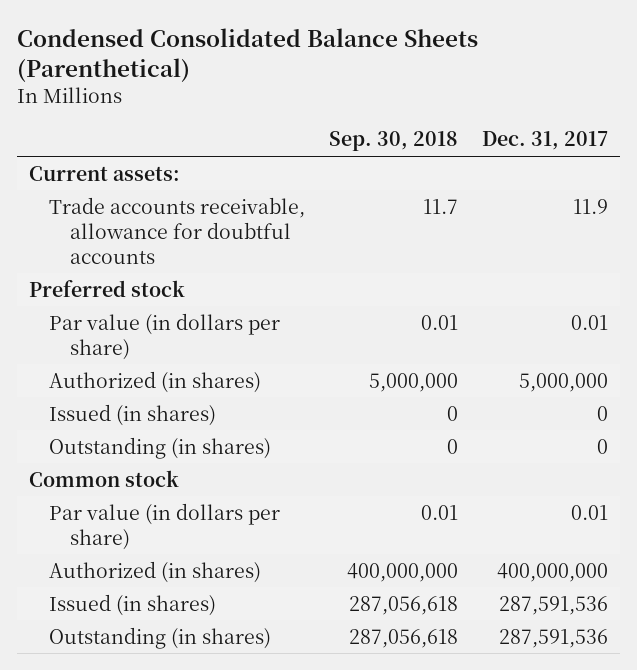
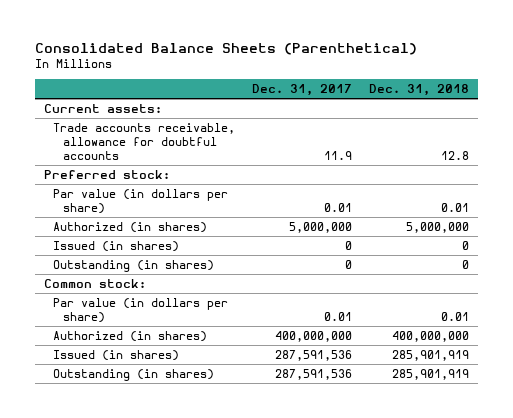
- Condensed Consolidated Balance Sheets (Parenthetical)
+ Consolidated Balance Sheets (Parenthetical)
- | Sep. 30, 2018 | Dec. 31, 2017
+ | Dec. 31, 2017 | Dec. 31, 2018
- Preferred stock
+ Preferred stock:
- Common stock
+ Common stock:

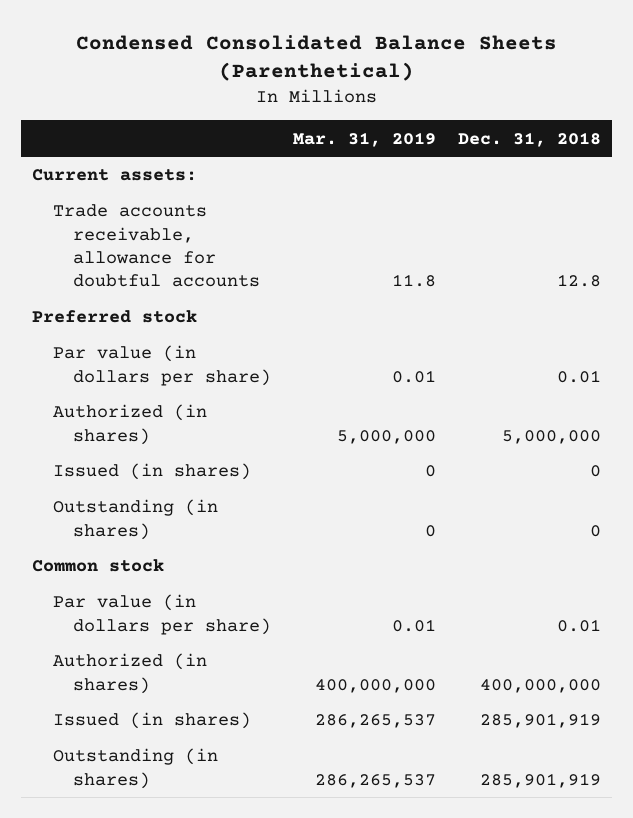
- Consolidated Balance Sheets (Parenthetical)
+ Condensed Consolidated Balance Sheets (Parenthetical)
- | Dec. 31, 2017 | Dec. 31, 2018
+ | Mar. 31, 2019 | Dec. 31, 2018
- Preferred stock:
+ Preferred stock
- Common stock:
+ Common stock

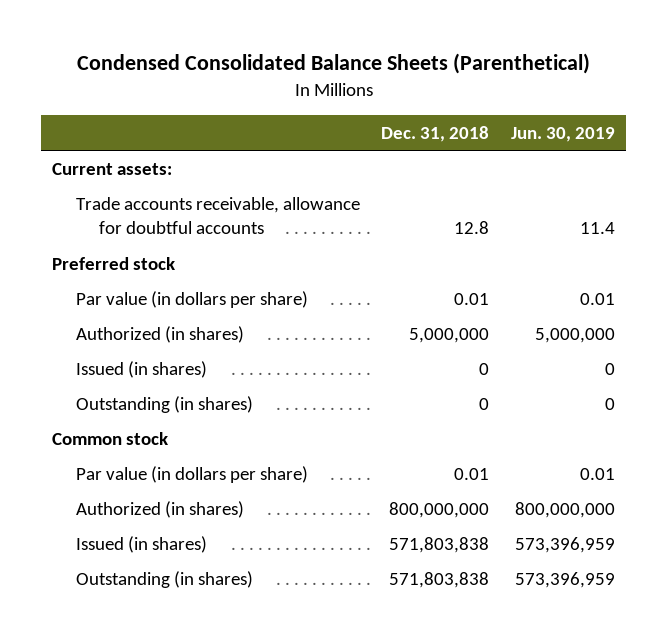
- | Mar. 31, 2019 | Dec. 31, 2018
+ | Dec. 31, 2018 | Jun. 30, 2019
- Authorized (in shares) | 400,000,000 | 400,000,000
- Issued (in shares) | 286,265,537 | 285,901,919
- Outstanding (in shares) | 286,265,537 | 285,901,919
+ Authorized (in shares) | 800,000,000 | 800,000,000
+ Issued (in shares) | 571,803,838 | 573,396,959
+ Outstanding (in shares) | 571,803,838 | 573,396,959

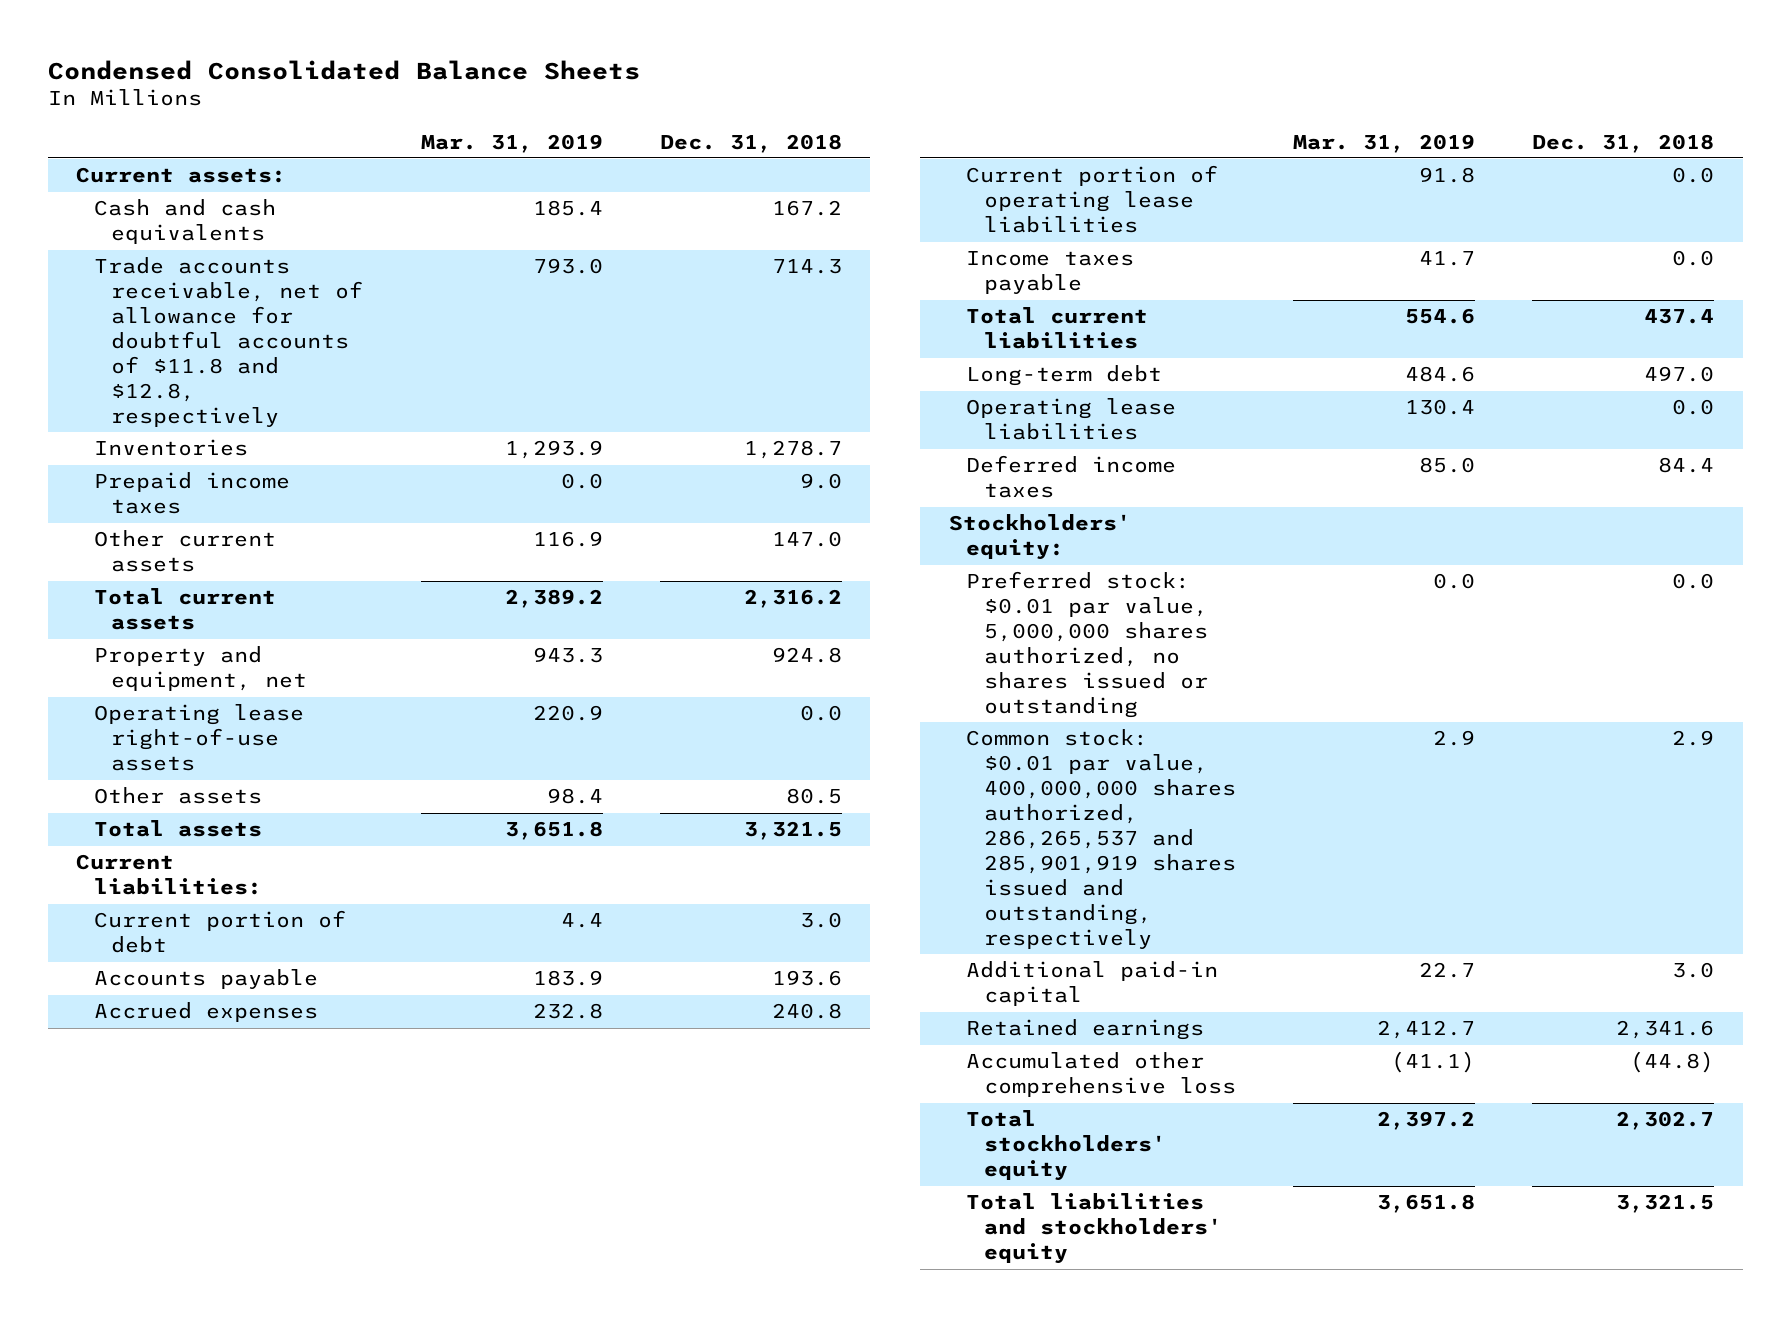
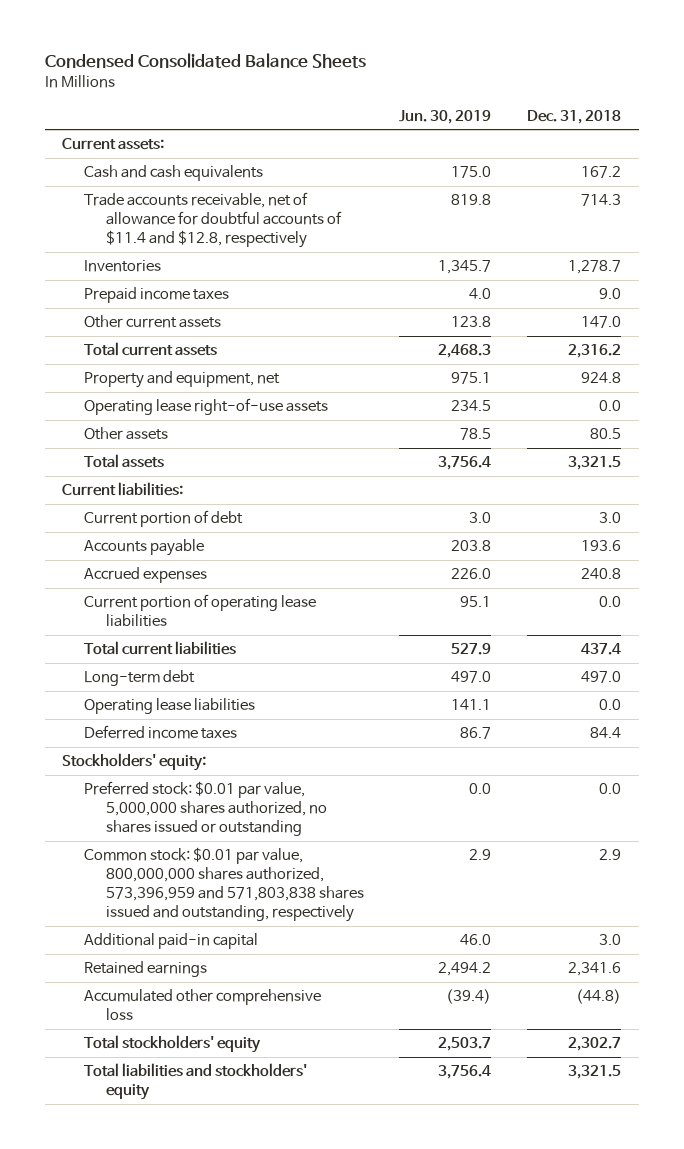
- | Mar. 31, 2019 | Dec. 31, 2018
+ | Jun. 30, 2019 | Dec. 31, 2018
- Trade accounts receivable, net of allowance for doubtful accounts of $11.8 and $12.8, respectively | 793.0 | 714.3
+ Trade accounts receivable, net of allowance for doubtful accounts of $11.4 and $12.8, respectively | 819.8 | 714.3
- Income taxes payable | 41.7 | 0.0
- Common stock: $0.01 par value, 400,000,000 shares authorized, 286,265,537 and 285,901,919 shares issued and outstanding, respectively | 2.9 | 2.9
+ Common stock: $0.01 par value, 800,000,000 shares authorized, 573,396,959 and 571,803,838 shares issued and outstanding, respectively | 2.9 | 2.9

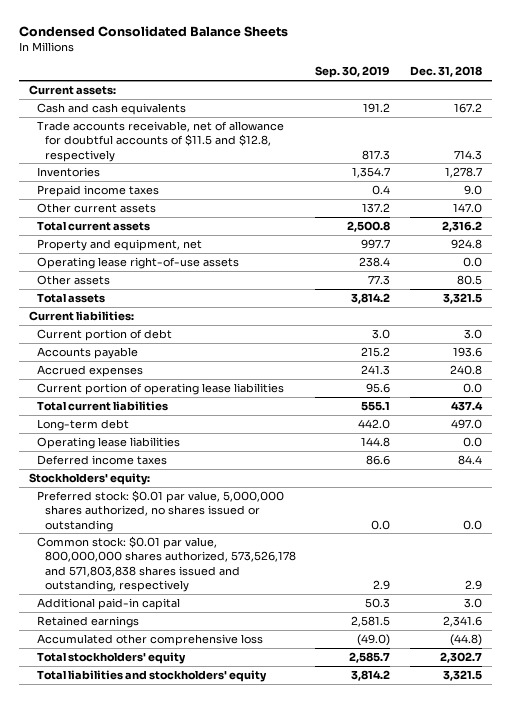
- | Jun. 30, 2019 | Dec. 31, 2018
+ | Sep. 30, 2019 | Dec. 31, 2018
- Trade accounts receivable, net of allowance for doubtful accounts of $11.4 and $12.8, respectively | 819.8 | 714.3
+ Trade accounts receivable, net of allowance for doubtful accounts of $11.5 and $12.8, respectively | 817.3 | 714.3
- Common stock: $0.01 par value, 800,000,000 shares authorized, 573,396,959 and 571,803,838 shares issued and outstanding, respectively | 2.9 | 2.9
+ Common stock: $0.01 par value, 800,000,000 shares authorized, 573,526,178 and 571,803,838 shares issued and outstanding, respectively | 2.9 | 2.9

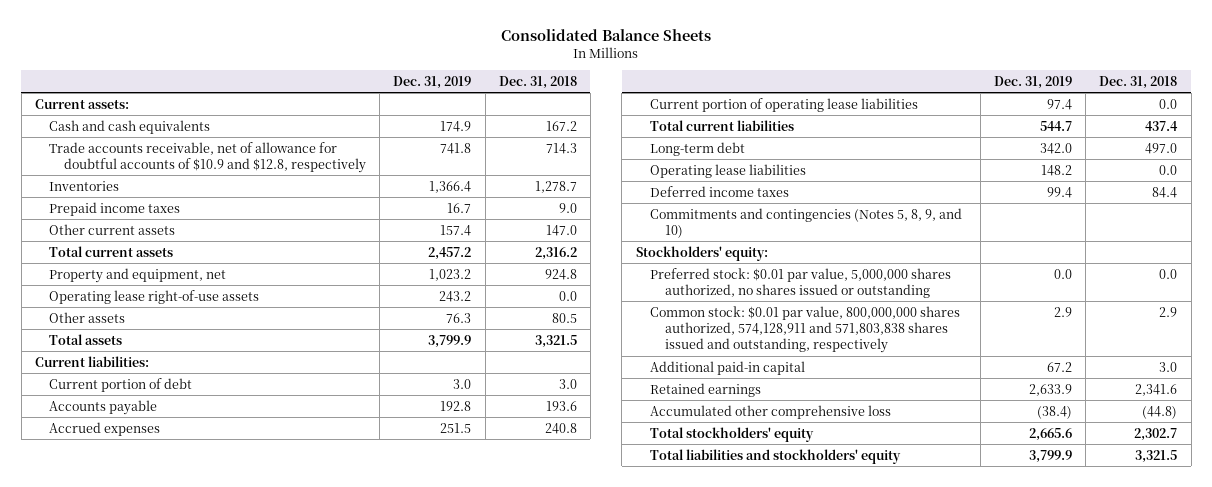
- Condensed Consolidated Balance Sheets
+ Consolidated Balance Sheets
- | Sep. 30, 2019 | Dec. 31, 2018
+ | Dec. 31, 2019 | Dec. 31, 2018
- Trade accounts receivable, net of allowance for doubtful accounts of $11.5 and $12.8, respectively | 817.3 | 714.3
+ Trade accounts receivable, net of allowance for doubtful accounts of $10.9 and $12.8, respectively | 741.8 | 714.3
+ Commitments and contingencies (Notes 5, 8, 9, and 10)
- Common stock: $0.01 par value, 800,000,000 shares authorized, 573,526,178 and 571,803,838 shares issued and outstanding, respectively | 2.9 | 2.9
+ Common stock: $0.01 par value, 800,000,000 shares authorized, 574,128,911 and 571,803,838 shares issued and outstanding, respectively | 2.9 | 2.9

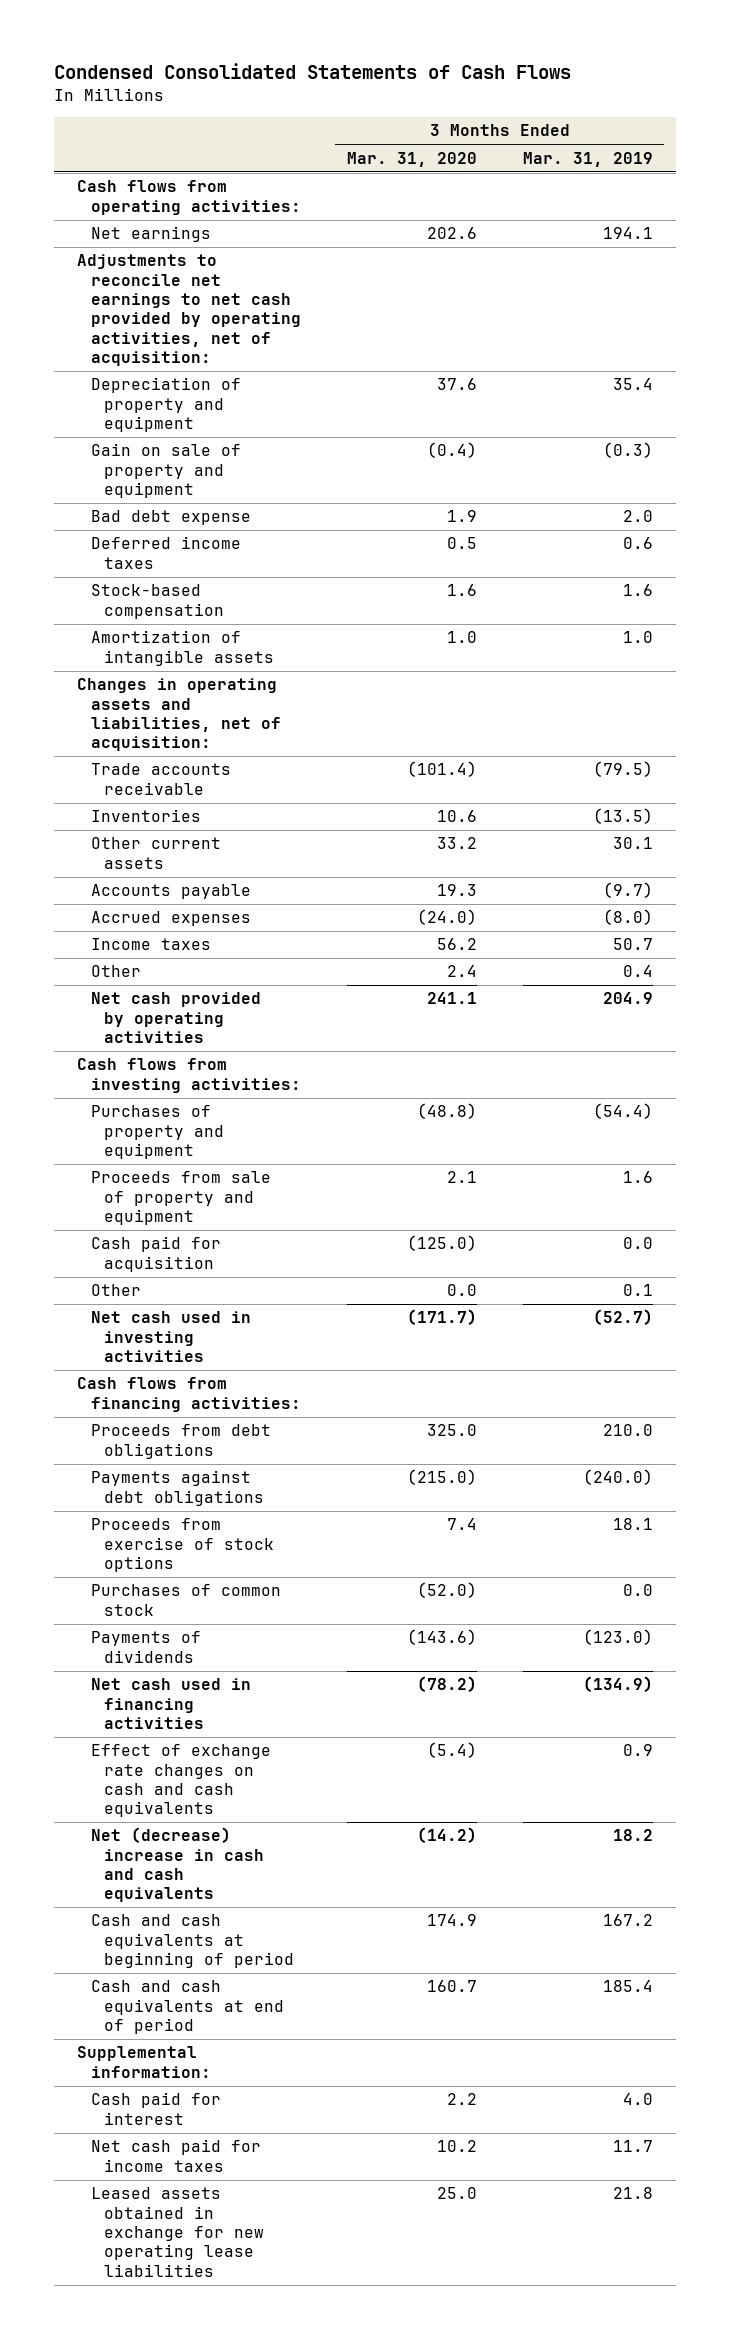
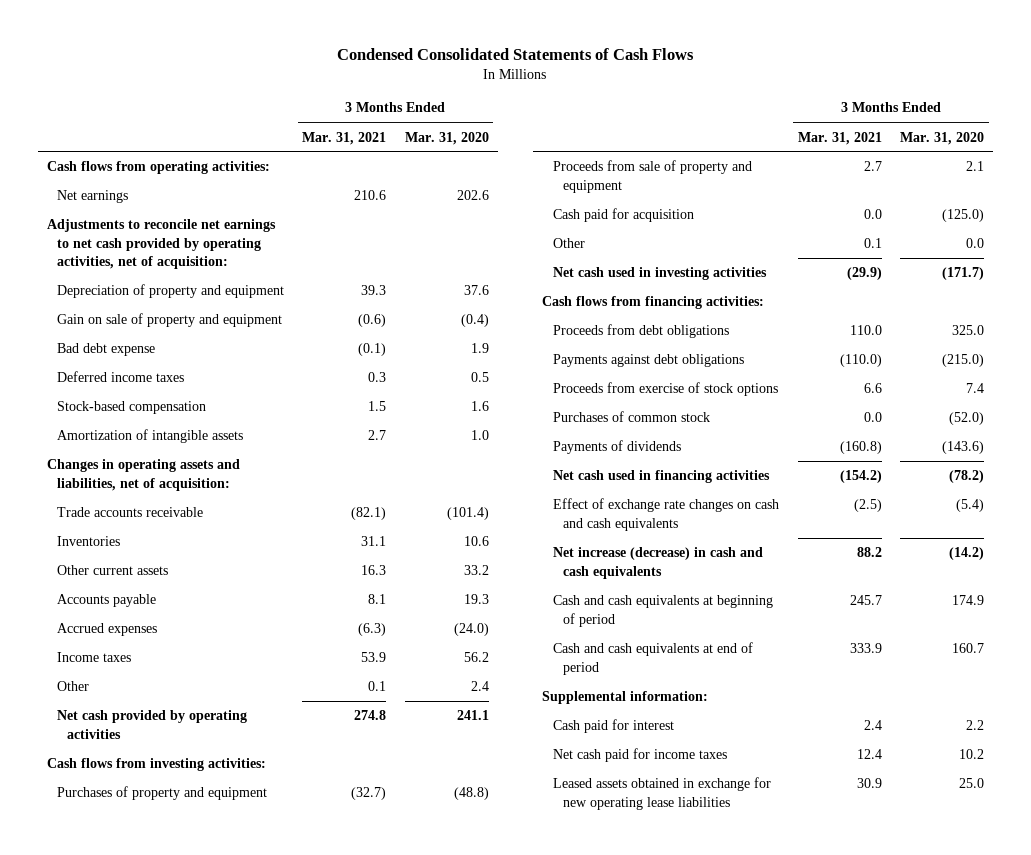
- | 3 Months Ended Mar. 31, 2020 | 3 Months Ended Mar. 31, 2019
+ | 3 Months Ended Mar. 31, 2021 | 3 Months Ended Mar. 31, 2020
- Net (decrease) increase in cash and cash equivalents | (14.2) | 18.2
+ Net increase (decrease) in cash and cash equivalents | 88.2 | (14.2)

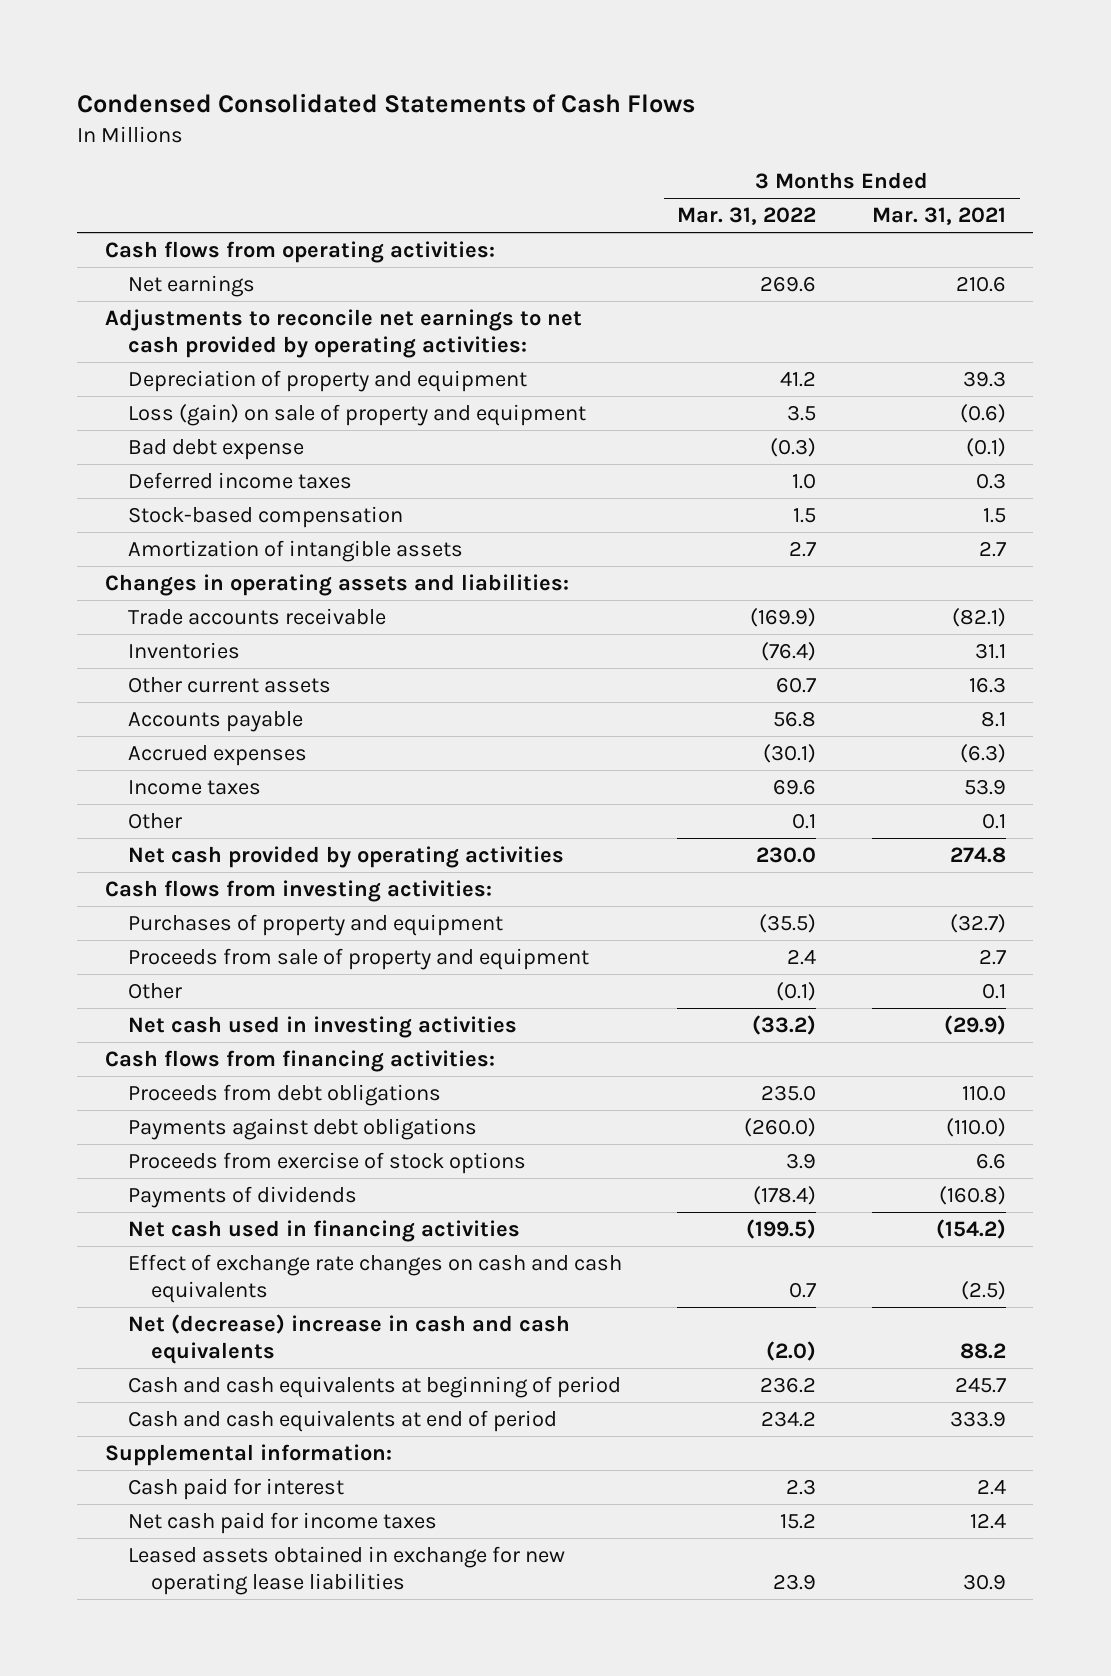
- | 3 Months Ended Mar. 31, 2021 | 3 Months Ended Mar. 31, 2020
+ | 3 Months Ended Mar. 31, 2022 | 3 Months Ended Mar. 31, 2021
- Adjustments to reconcile net earnings to net cash provided by operating activities, net of acquisition:
+ Adjustments to reconcile net earnings to net cash provided by operating activities:
- Gain on sale of property and equipment | (0.6) | (0.4)
+ Loss (gain) on sale of property and equipment | 3.5 | (0.6)
- Changes in operating assets and liabilities, net of acquisition:
+ Changes in operating assets and liabilities:
- Cash paid for acquisition | 0.0 | (125.0)
- Purchases of common stock | 0.0 | (52.0)
- Net increase (decrease) in cash and cash equivalents | 88.2 | (14.2)
+ Net (decrease) increase in cash and cash equivalents | (2.0) | 88.2

